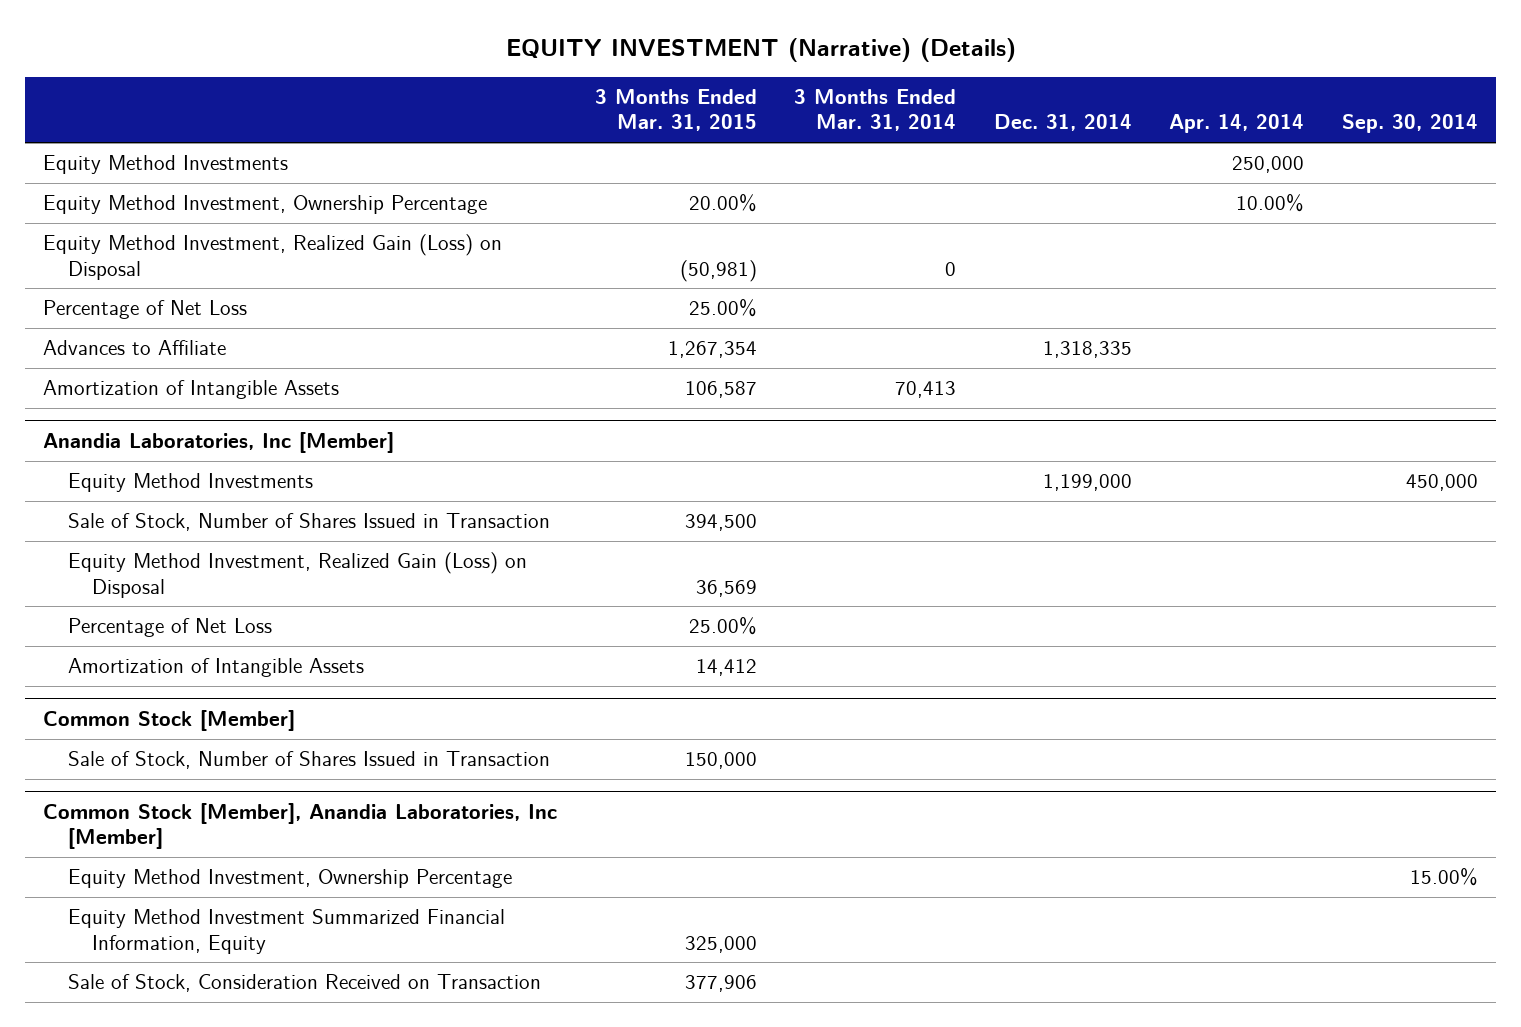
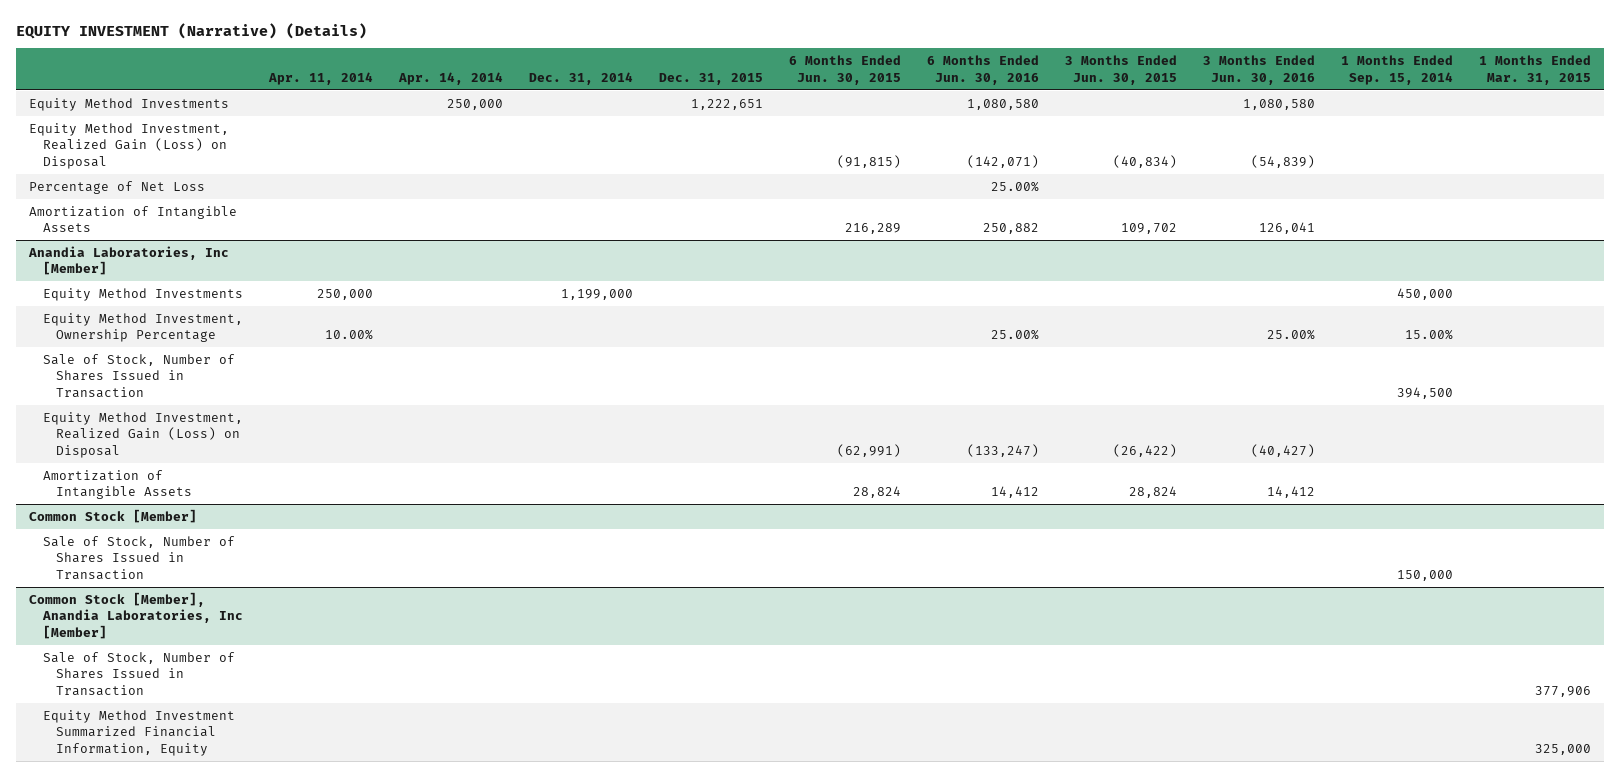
- | 3 Months Ended Mar. 31, 2015 | 3 Months Ended Mar. 31, 2014 | Dec. 31, 2014 | Apr. 14, 2014 | Sep. 30, 2014
+ | Apr. 11, 2014 | Apr. 14, 2014 | Dec. 31, 2014 | Dec. 31, 2015 | 6 Months Ended Jun. 30, 2015 | 6 Months Ended Jun. 30, 2016 | 3 Months Ended Jun. 30, 2015 | 3 Months Ended Jun. 30, 2016 | 1 Months Ended Sep. 15, 2014 | 1 Months Ended Mar. 31, 2015
- Equity Method Investment, Ownership Percentage | 20.00% | | | 10.00% |
- Advances to Affiliate | 1,267,354 | | 1,318,335 | |
@ Anandia Laboratories, Inc [Member]
+ Equity Method Investment, Ownership Percentage | 10.00% | | | | | 25.00% | | 25.00% | 15.00% |
- Percentage of Net Loss | 25.00% | | | |
@ Common Stock [Member], Anandia Laboratories, Inc [Member]
- Equity Method Investment, Ownership Percentage | | | | | 15.00%
+ Sale of Stock, Number of Shares Issued in Transaction | | | | | | | | | | 377,906
- Sale of Stock, Consideration Received on Transaction | 377,906 | | | |

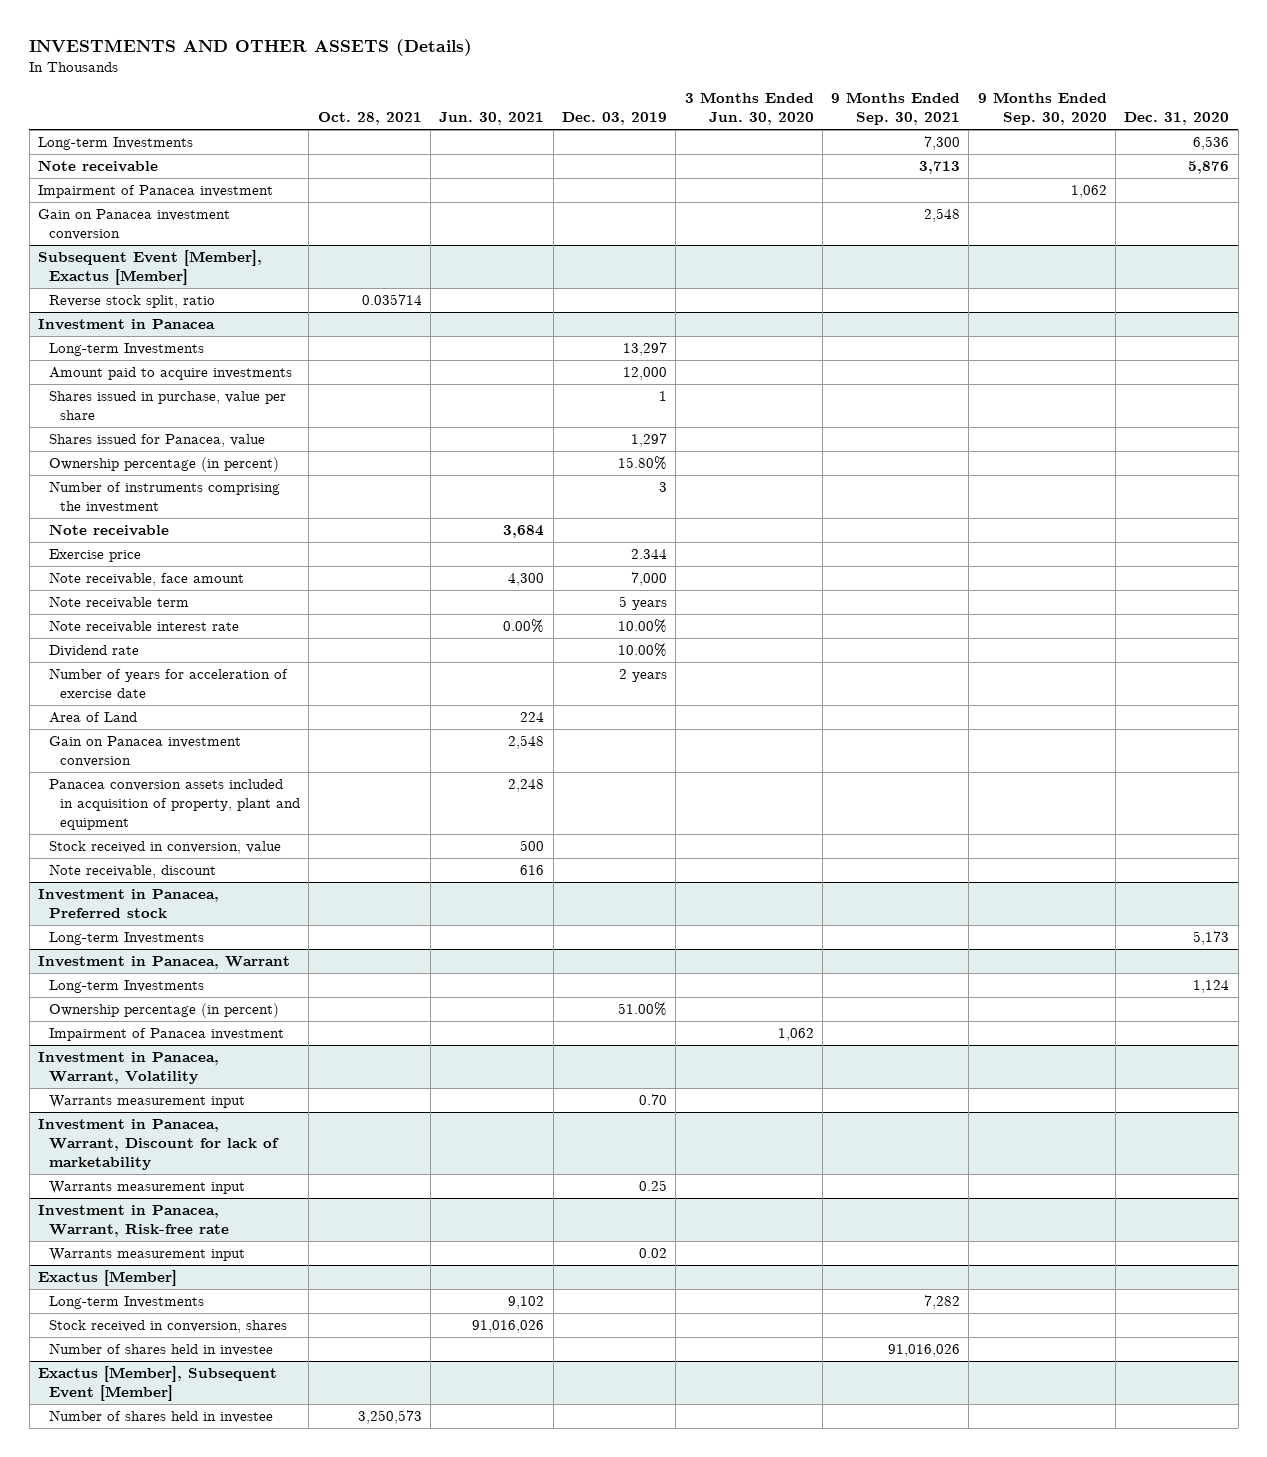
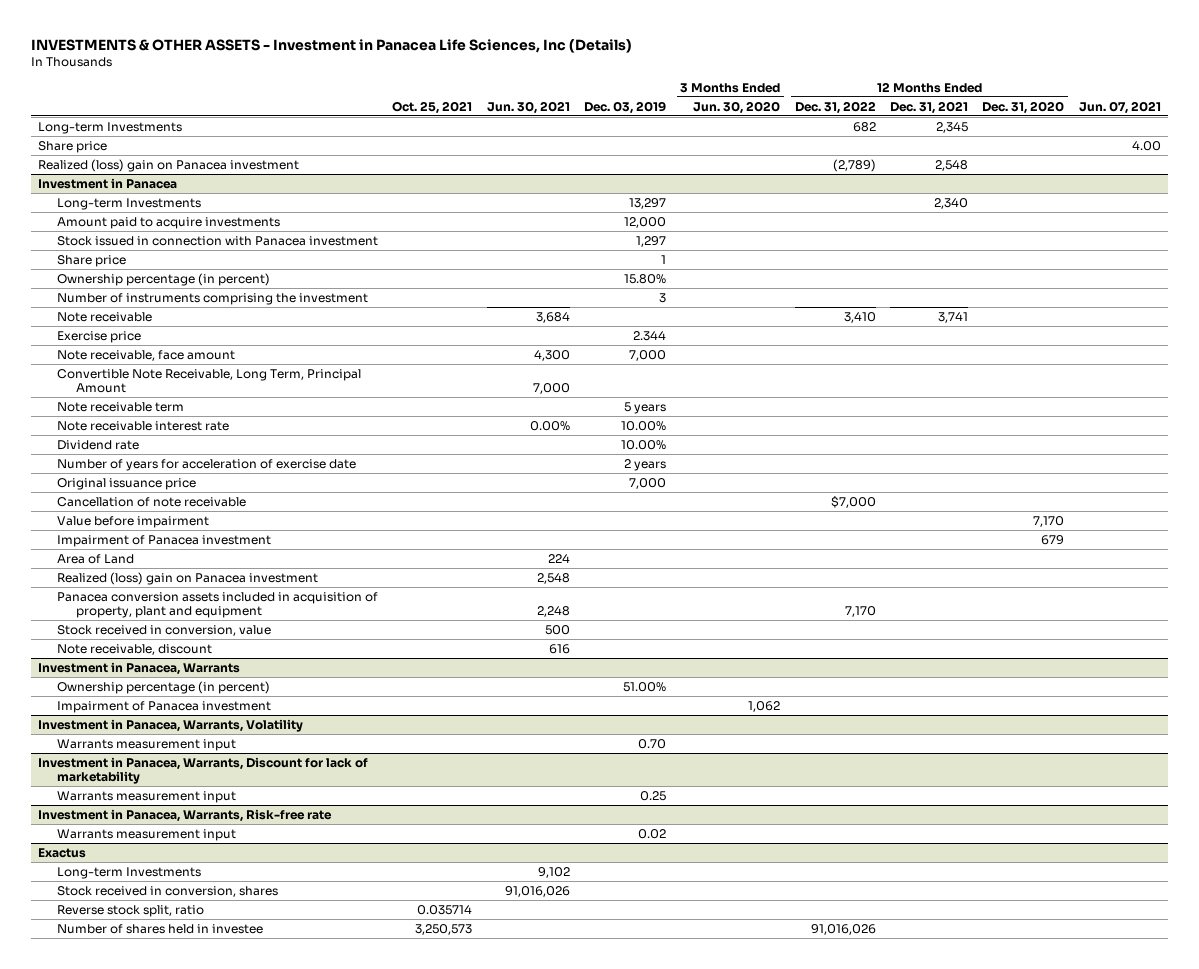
- INVESTMENTS AND OTHER ASSETS (Details)
+ INVESTMENTS & OTHER ASSETS - Investment in Panacea Life Sciences, Inc (Details)
- | Oct. 28, 2021 | Jun. 30, 2021 | Dec. 03, 2019 | 3 Months Ended Jun. 30, 2020 | 9 Months Ended Sep. 30, 2021 | 9 Months Ended Sep. 30, 2020 | Dec. 31, 2020
+ | Oct. 25, 2021 | Jun. 30, 2021 | Dec. 03, 2019 | 3 Months Ended Jun. 30, 2020 | 12 Months Ended Dec. 31, 2022 | 12 Months Ended Dec. 31, 2021 | 12 Months Ended Dec. 31, 2020 | Jun. 07, 2021
- Note receivable | | | | | 3,713 | | 5,876
- Impairment of Panacea investment | | | | | | 1,062 |
- Gain on Panacea investment conversion | | | | | 2,548 | |
- Subsequent Event [Member], Exactus [Member]
- Reverse stock split, ratio | 0.035714 | | | | | |
+ Share price | | | | | | | | 4.00
+ Realized (loss) gain on Panacea investment | | | | | (2,789) | 2,548 | |
@ Investment in Panacea
- Shares issued in purchase, value per share | | | 1 | | | |
- Shares issued for Panacea, value | | | 1,297 | | | |
+ Stock issued in connection with Panacea investment | | | 1,297 | | | | |
+ Share price | | | 1 | | | | |
+ Convertible Note Receivable, Long Term, Principal Amount | | 7,000 | | | | | |
+ Original issuance price | | | 7,000 | | | | |
+ Cancellation of note receivable | | | | | $7,000 | | |
+ Value before impairment | | | | | | | 7,170 |
+ Impairment of Panacea investment | | | | | | | 679 |
- Gain on Panacea investment conversion | | 2,548 | | | | |
+ Realized (loss) gain on Panacea investment | | 2,548 | | | | | |
- Investment in Panacea, Preferred stock
- Long-term Investments | | | | | | | 5,173
- Investment in Panacea, Warrant
- Long-term Investments | | | | | | | 1,124
+ Investment in Panacea, Warrants
- Investment in Panacea, Warrant, Volatility
+ Investment in Panacea, Warrants, Volatility
- Investment in Panacea, Warrant, Discount for lack of marketability
+ Investment in Panacea, Warrants, Discount for lack of marketability
- Investment in Panacea, Warrant, Risk-free rate
+ Investment in Panacea, Warrants, Risk-free rate
- Exactus [Member]
+ Exactus
+ Reverse stock split, ratio | 0.035714 | | | | | | |
- Exactus [Member], Subsequent Event [Member]
- Number of shares held in investee | 3,250,573 | | | | | |

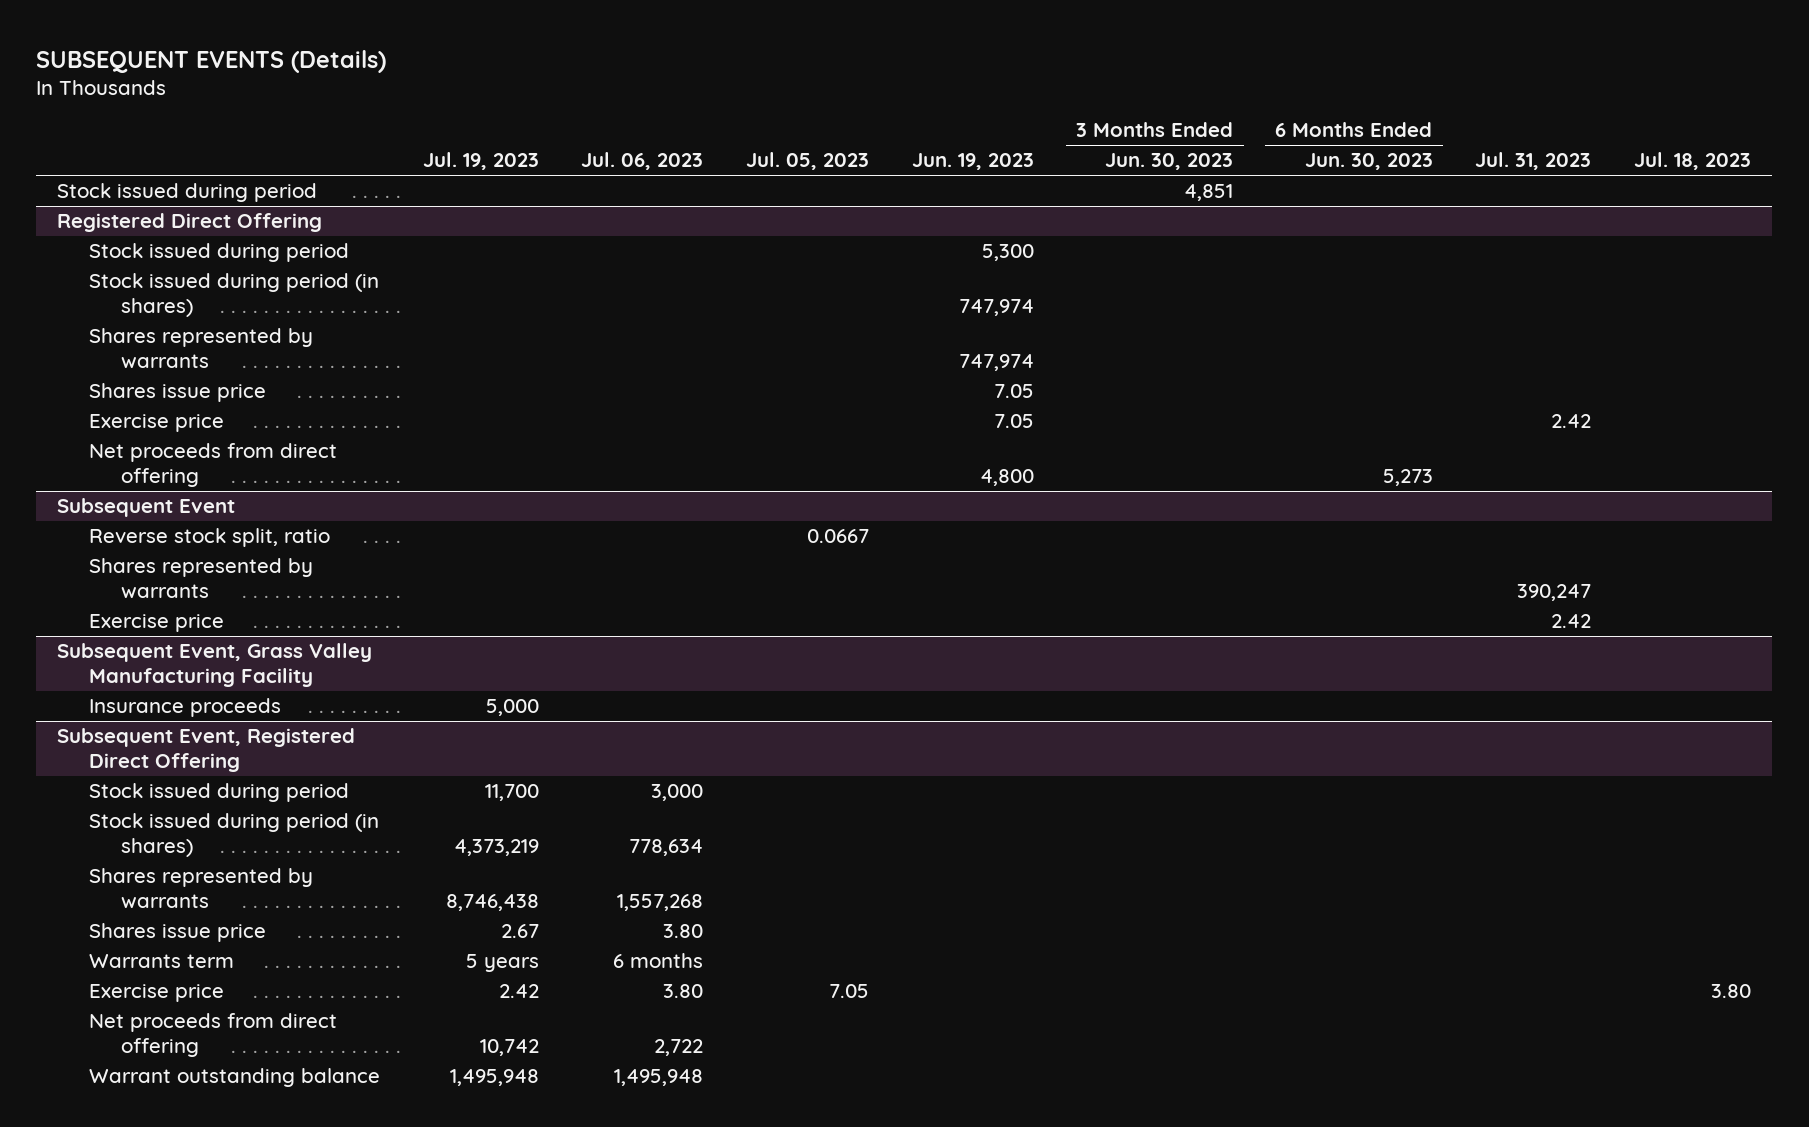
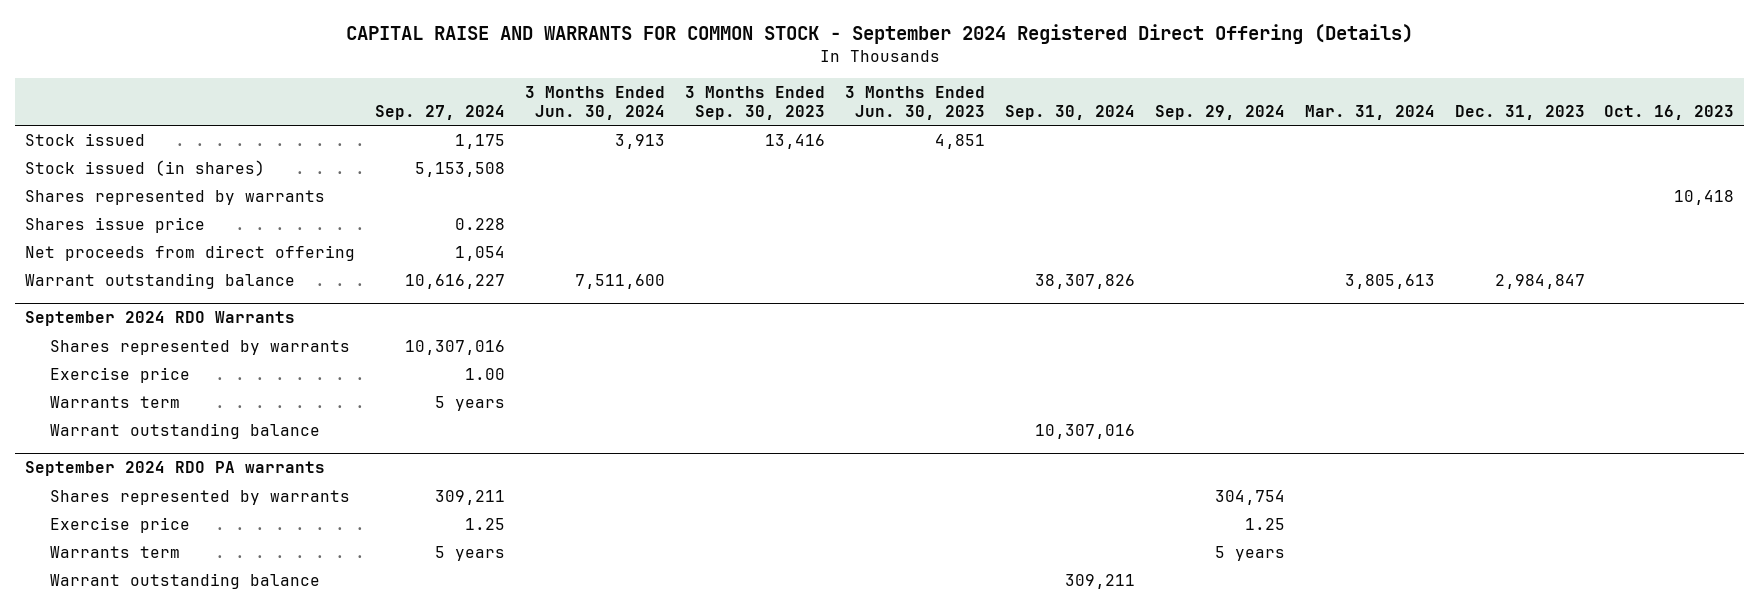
- SUBSEQUENT EVENTS (Details)
+ CAPITAL RAISE AND WARRANTS FOR COMMON STOCK - September 2024 Registered Direct Offering (Details)
- | Jul. 19, 2023 | Jul. 06, 2023 | Jul. 05, 2023 | Jun. 19, 2023 | 3 Months Ended Jun. 30, 2023 | 6 Months Ended Jun. 30, 2023 | Jul. 31, 2023 | Jul. 18, 2023
+ | Sep. 27, 2024 | 3 Months Ended Jun. 30, 2024 | 3 Months Ended Sep. 30, 2023 | 3 Months Ended Jun. 30, 2023 | Sep. 30, 2024 | Sep. 29, 2024 | Mar. 31, 2024 | Dec. 31, 2023 | Oct. 16, 2023
- Stock issued during period | | | | | 4,851 | | |
- Registered Direct Offering
- Stock issued during period | | | | 5,300 | | | |
- Stock issued during period (in shares) | | | | 747,974 | | | |
- Shares represented by warrants | | | | 747,974 | | | |
- Shares issue price | | | | 7.05 | | | |
- Exercise price | | | | 7.05 | | | 2.42 |
- Net proceeds from direct offering | | | | 4,800 | | 5,273 | |
- Subsequent Event
- Reverse stock split, ratio | | | 0.0667 | | | | |
- Shares represented by warrants | | | | | | | 390,247 |
- Exercise price | | | | | | | 2.42 |
- Subsequent Event, Grass Valley Manufacturing Facility
- Insurance proceeds | 5,000 | | | | | | |
- Subsequent Event, Registered Direct Offering
- Stock issued during period | 11,700 | 3,000 | | | | | |
- Stock issued during period (in shares) | 4,373,219 | 778,634 | | | | | |
- Shares represented by warrants | 8,746,438 | 1,557,268 | | | | | |
- Shares issue price | 2.67 | 3.80 | | | | | |
- Warrants term | 5 years | 6 months | | | | | |
- Exercise price | 2.42 | 3.80 | 7.05 | | | | | 3.80
- Net proceeds from direct offering | 10,742 | 2,722 | | | | | |
- Warrant outstanding balance | 1,495,948 | 1,495,948 | | | | | |
+ Stock issued | 1,175 | 3,913 | 13,416 | 4,851 | | | | |
+ Stock issued (in shares) | 5,153,508 | | | | | | | |
+ Shares represented by warrants | | | | | | | | | 10,418
+ Shares issue price | 0.228 | | | | | | | |
+ Net proceeds from direct offering | 1,054 | | | | | | | |
+ Warrant outstanding balance | 10,616,227 | 7,511,600 | | | 38,307,826 | | 3,805,613 | 2,984,847 |
+ September 2024 RDO Warrants
+ Shares represented by warrants | 10,307,016 | | | | | | | |
+ Exercise price | 1.00 | | | | | | | |
+ Warrants term | 5 years | | | | | | | |
+ Warrant outstanding balance | | | | | 10,307,016 | | | |
+ September 2024 RDO PA warrants
+ Shares represented by warrants | 309,211 | | | | | 304,754 | | |
+ Exercise price | 1.25 | | | | | 1.25 | | |
+ Warrants term | 5 years | | | | | 5 years | | |
+ Warrant outstanding balance | | | | | 309,211 | | | |

